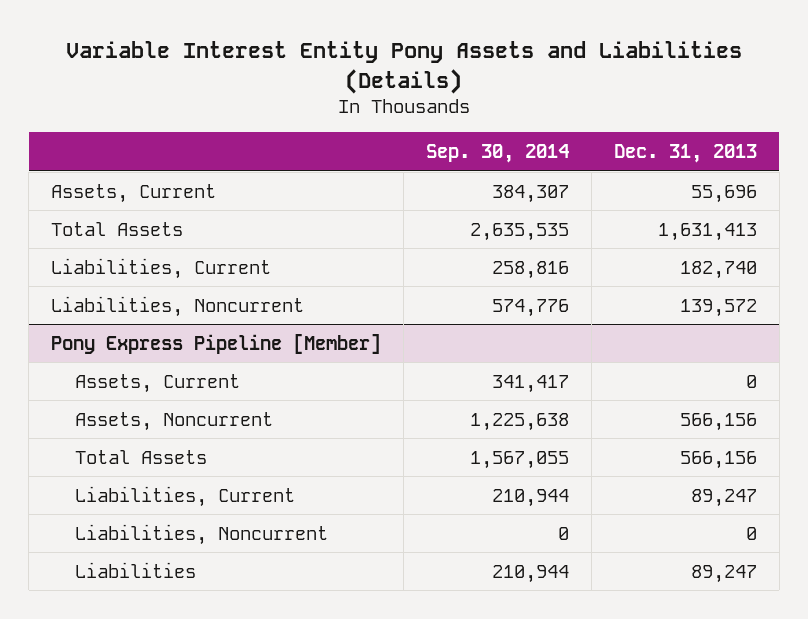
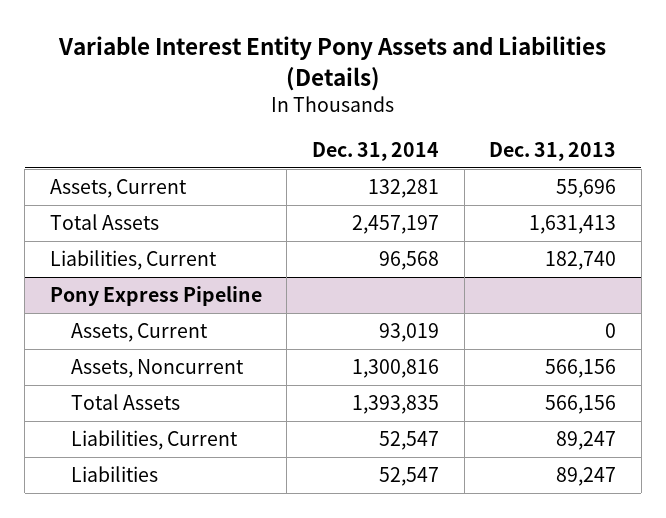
- | Sep. 30, 2014 | Dec. 31, 2013
+ | Dec. 31, 2014 | Dec. 31, 2013
- Liabilities, Noncurrent | 574,776 | 139,572
- Pony Express Pipeline [Member]
+ Pony Express Pipeline
- Liabilities, Noncurrent | 0 | 0

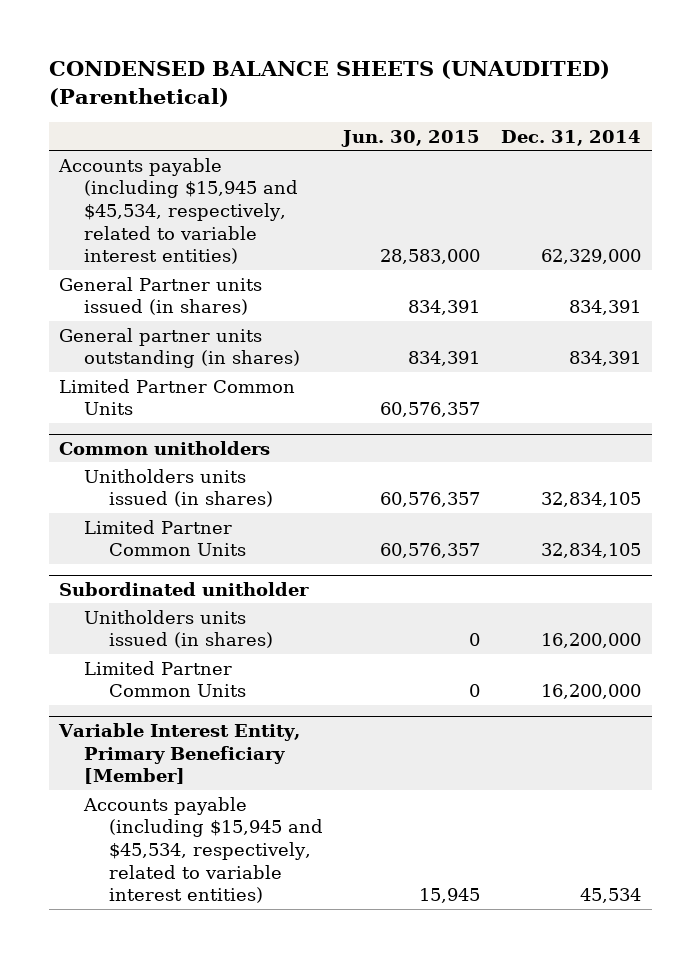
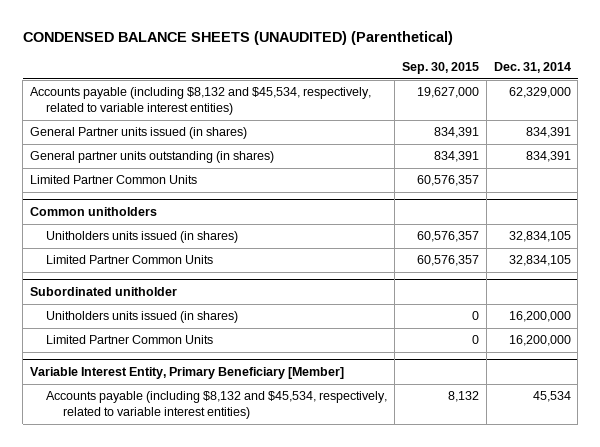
- | Jun. 30, 2015 | Dec. 31, 2014
+ | Sep. 30, 2015 | Dec. 31, 2014
- Accounts payable (including $15,945 and $45,534, respectively, related to variable interest entities) | 28,583,000 | 62,329,000
+ Accounts payable (including $8,132 and $45,534, respectively, related to variable interest entities) | 19,627,000 | 62,329,000
@ Variable Interest Entity, Primary Beneficiary [Member]
- Accounts payable (including $15,945 and $45,534, respectively, related to variable interest entities) | 15,945 | 45,534
+ Accounts payable (including $8,132 and $45,534, respectively, related to variable interest entities) | 8,132 | 45,534

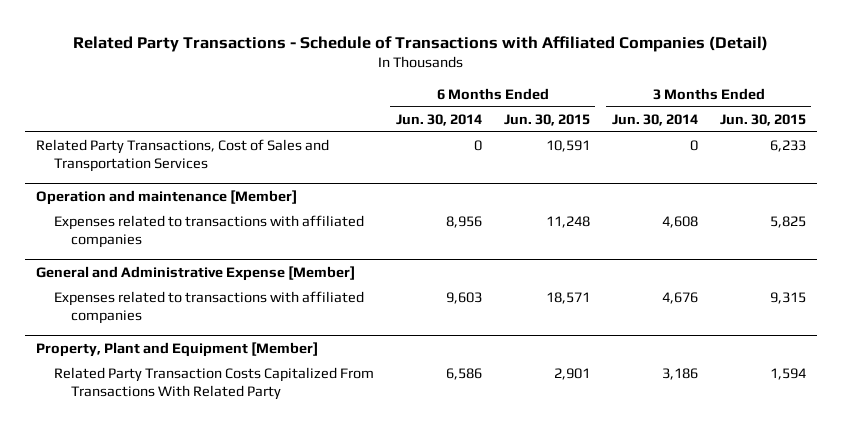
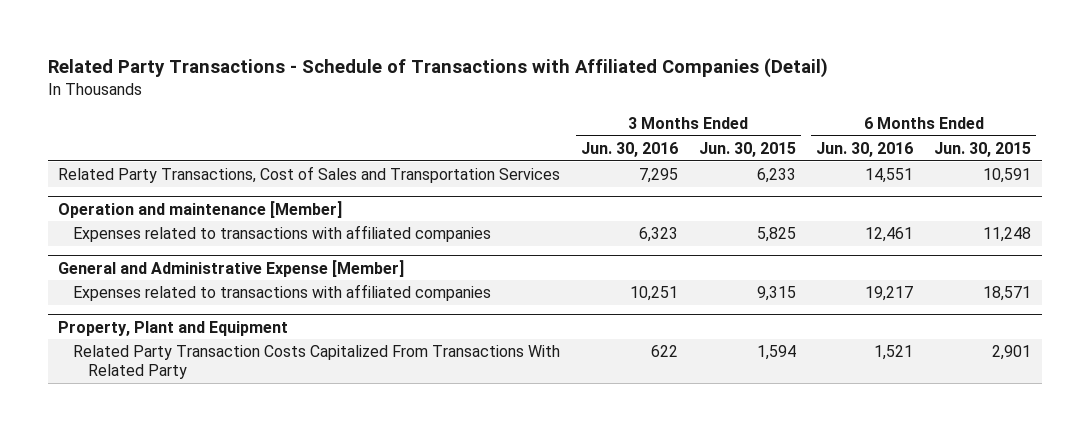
- | 6 Months Ended Jun. 30, 2014 | 6 Months Ended Jun. 30, 2015 | 3 Months Ended Jun. 30, 2014 | 3 Months Ended Jun. 30, 2015
+ | 3 Months Ended Jun. 30, 2016 | 3 Months Ended Jun. 30, 2015 | 6 Months Ended Jun. 30, 2016 | 6 Months Ended Jun. 30, 2015
- Property, Plant and Equipment [Member]
+ Property, Plant and Equipment

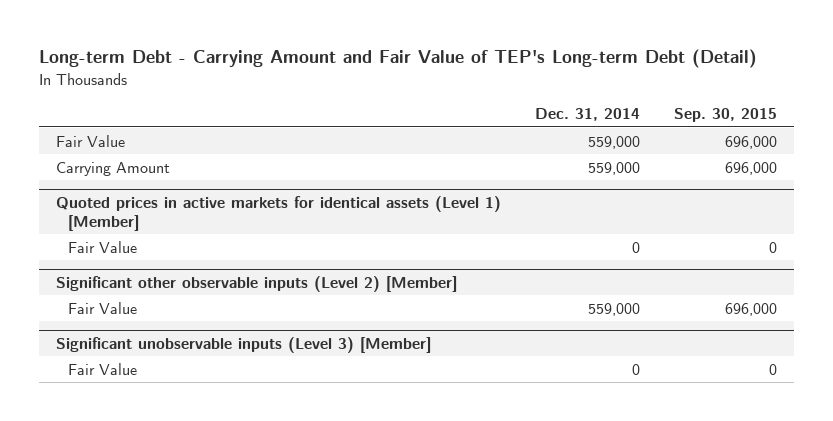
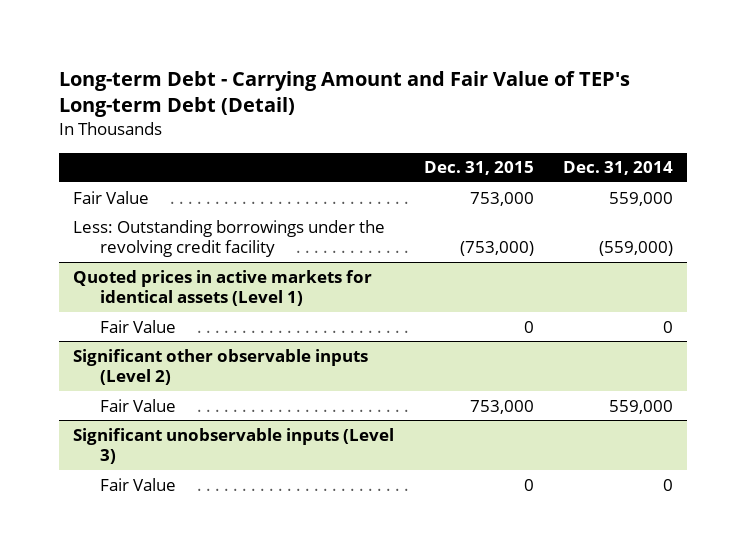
- | Dec. 31, 2014 | Sep. 30, 2015
+ | Dec. 31, 2015 | Dec. 31, 2014
- Carrying Amount | 559,000 | 696,000
- Quoted prices in active markets for identical assets (Level 1) [Member]
+ Less: Outstanding borrowings under the revolving credit facility | (753,000) | (559,000)
+ Quoted prices in active markets for identical assets (Level 1)
- Significant other observable inputs (Level 2) [Member]
+ Significant other observable inputs (Level 2)
- Significant unobservable inputs (Level 3) [Member]
+ Significant unobservable inputs (Level 3)

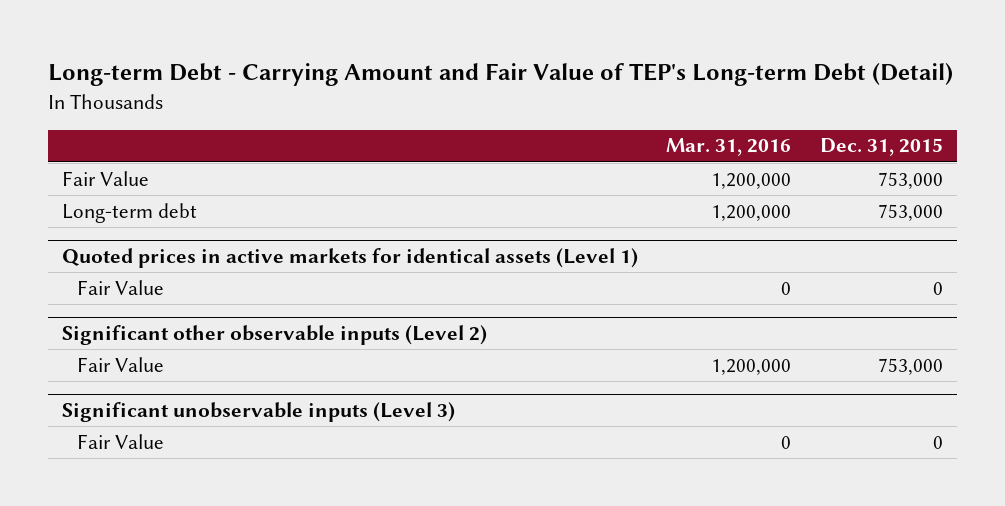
- | Dec. 31, 2015 | Dec. 31, 2014
+ | Mar. 31, 2016 | Dec. 31, 2015
- Less: Outstanding borrowings under the revolving credit facility | (753,000) | (559,000)
+ Long-term debt | 1,200,000 | 753,000

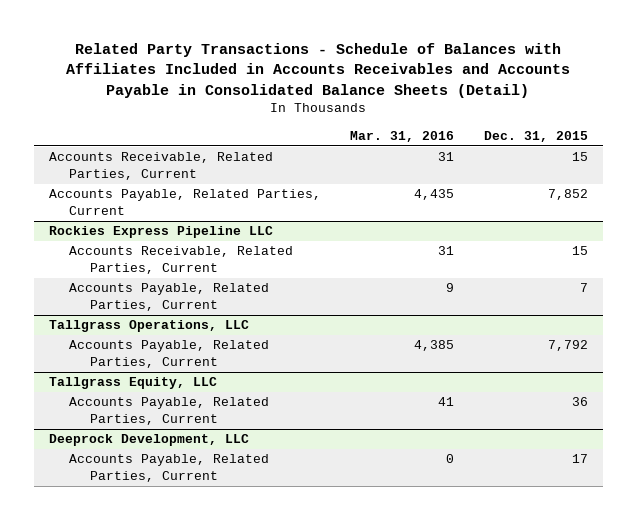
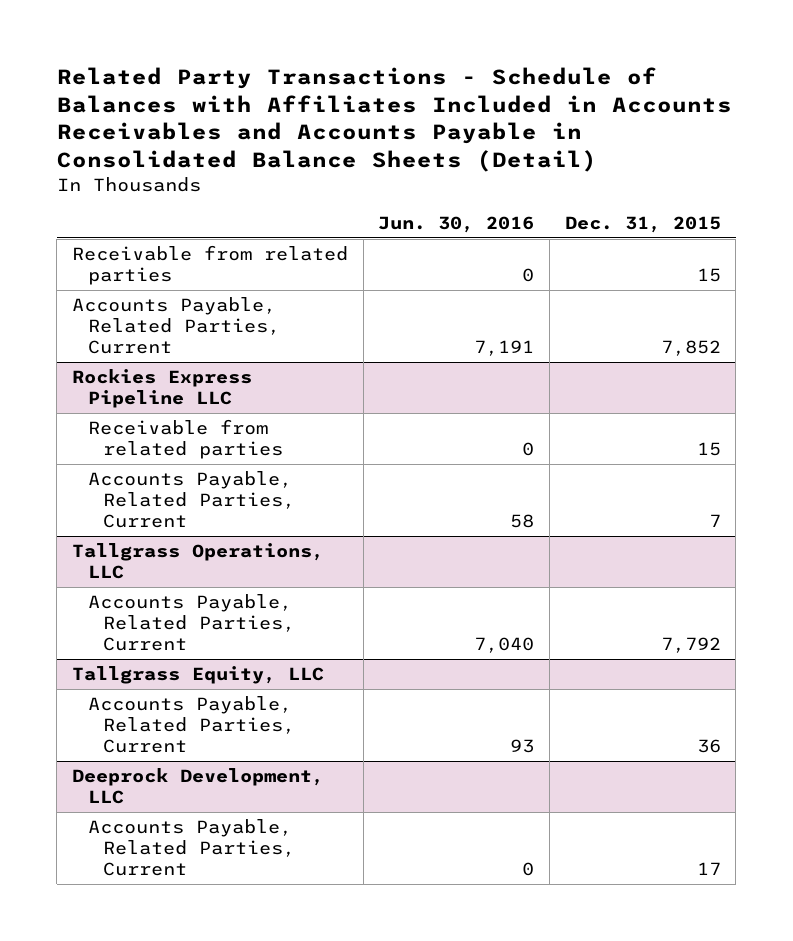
- | Mar. 31, 2016 | Dec. 31, 2015
+ | Jun. 30, 2016 | Dec. 31, 2015
- Accounts Receivable, Related Parties, Current | 31 | 15
+ Receivable from related parties | 0 | 15
@ Rockies Express Pipeline LLC
- Accounts Receivable, Related Parties, Current | 31 | 15
+ Receivable from related parties | 0 | 15

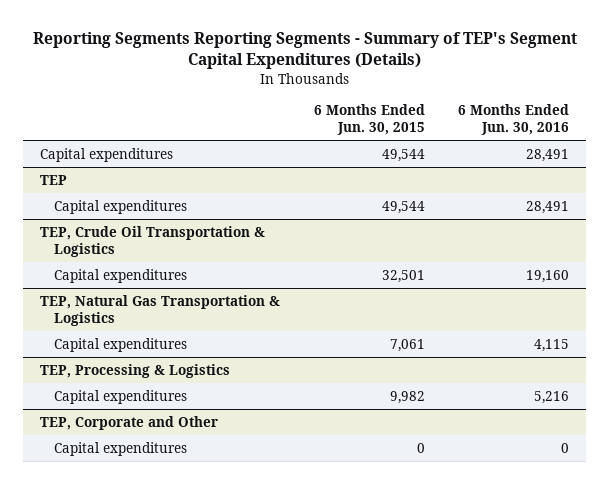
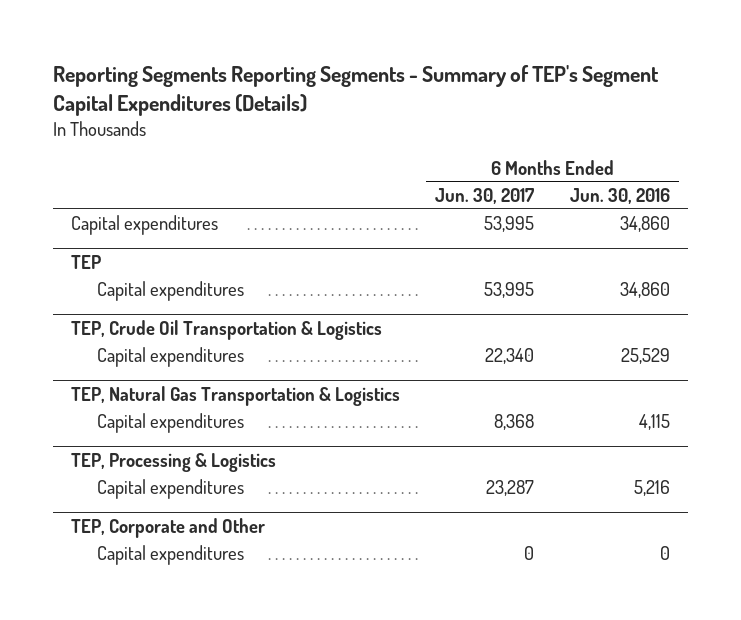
- | 6 Months Ended Jun. 30, 2015 | 6 Months Ended Jun. 30, 2016
+ | 6 Months Ended Jun. 30, 2017 | 6 Months Ended Jun. 30, 2016
- Capital expenditures | 49,544 | 28,491
+ Capital expenditures | 53,995 | 34,860
@ TEP
- Capital expenditures | 49,544 | 28,491
+ Capital expenditures | 53,995 | 34,860
@ TEP, Crude Oil Transportation & Logistics
- Capital expenditures | 32,501 | 19,160
+ Capital expenditures | 22,340 | 25,529

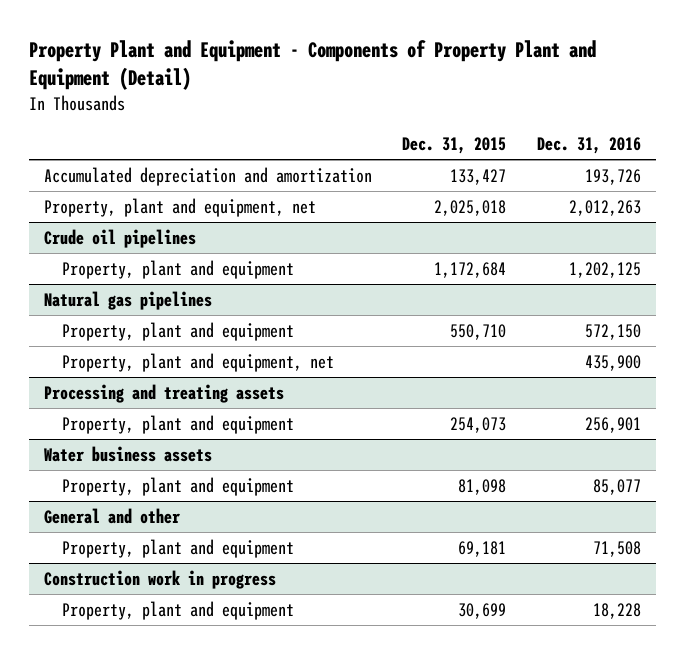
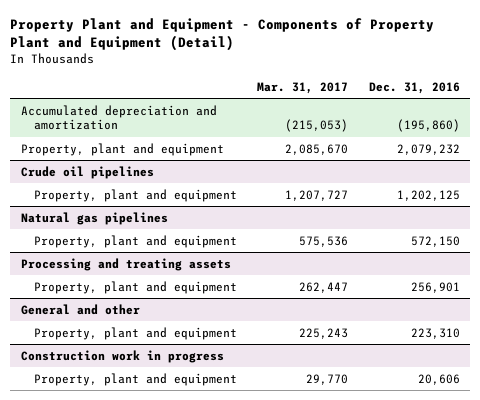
- | Dec. 31, 2015 | Dec. 31, 2016
+ | Mar. 31, 2017 | Dec. 31, 2016
- Accumulated depreciation and amortization | 133,427 | 193,726
- Property, plant and equipment, net | 2,025,018 | 2,012,263
+ Accumulated depreciation and amortization | (215,053) | (195,860)
+ Property, plant and equipment | 2,085,670 | 2,079,232
@ Natural gas pipelines
- Property, plant and equipment, net | | 435,900
- Water business assets
- Property, plant and equipment | 81,098 | 85,077
@ General and other
- Property, plant and equipment | 69,181 | 71,508
+ Property, plant and equipment | 225,243 | 223,310
@ Construction work in progress
- Property, plant and equipment | 30,699 | 18,228
+ Property, plant and equipment | 29,770 | 20,606

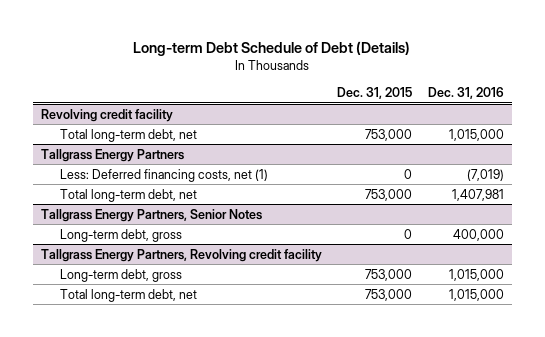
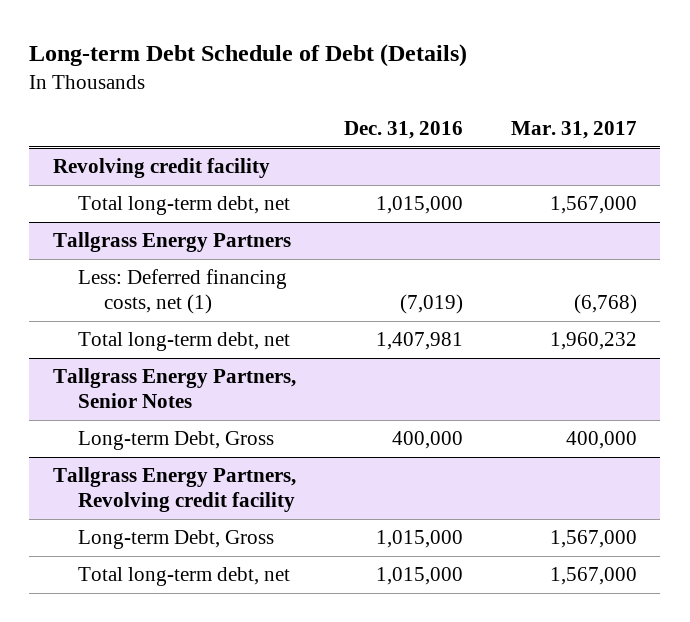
- | Dec. 31, 2015 | Dec. 31, 2016
+ | Dec. 31, 2016 | Mar. 31, 2017
@ Tallgrass Energy Partners, Senior Notes
- Long-term debt, gross | 0 | 400,000
+ Long-term Debt, Gross | 400,000 | 400,000
@ Tallgrass Energy Partners, Revolving credit facility
- Long-term debt, gross | 753,000 | 1,015,000
+ Long-term Debt, Gross | 1,015,000 | 1,567,000

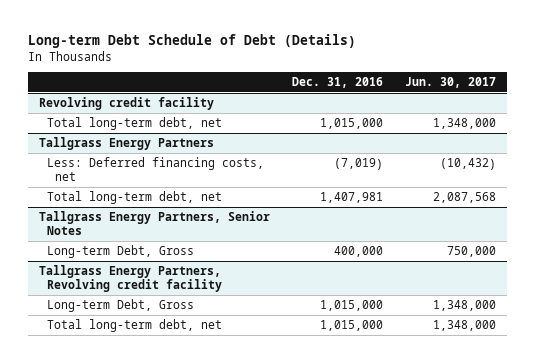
- | Dec. 31, 2016 | Mar. 31, 2017
+ | Dec. 31, 2016 | Jun. 30, 2017
@ Tallgrass Energy Partners
- Less: Deferred financing costs, net (1) | (7,019) | (6,768)
+ Less: Deferred financing costs, net | (7,019) | (10,432)

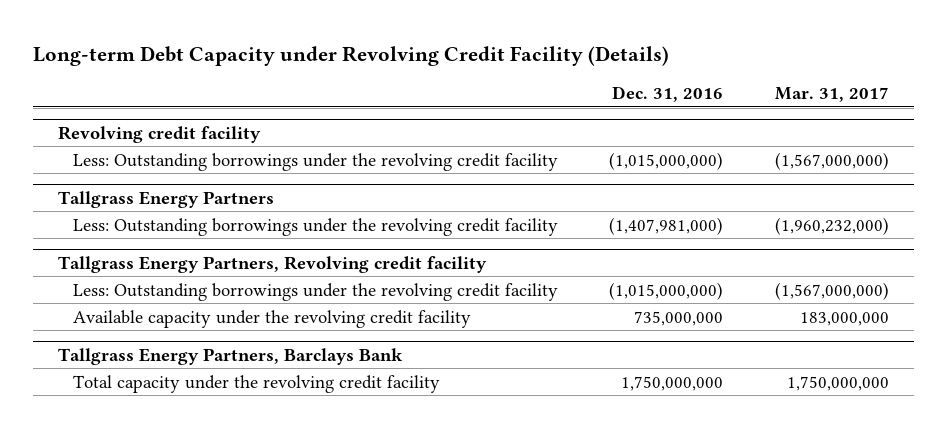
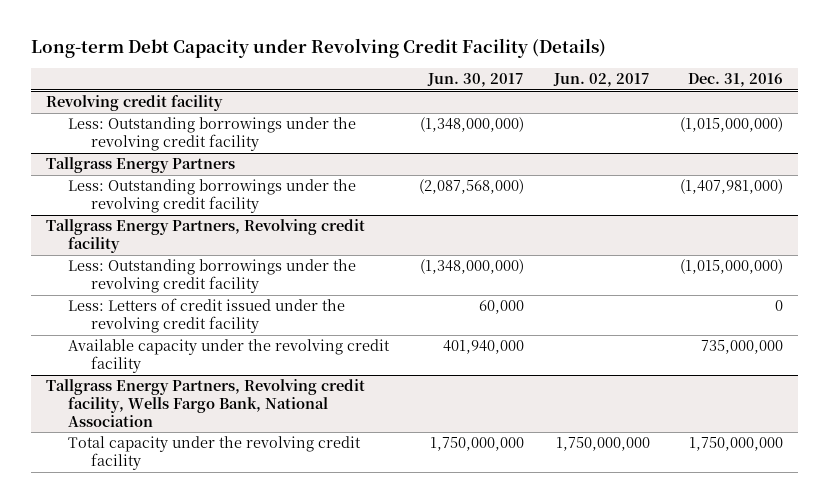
- | Dec. 31, 2016 | Mar. 31, 2017
+ | Jun. 30, 2017 | Jun. 02, 2017 | Dec. 31, 2016
@ Tallgrass Energy Partners, Revolving credit facility
+ Less: Letters of credit issued under the revolving credit facility | 60,000 | | 0
- Tallgrass Energy Partners, Barclays Bank
+ Tallgrass Energy Partners, Revolving credit facility, Wells Fargo Bank, National Association

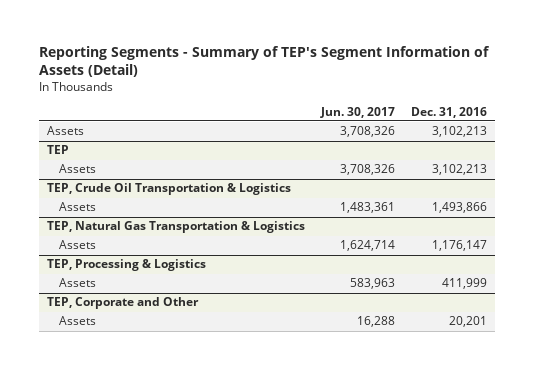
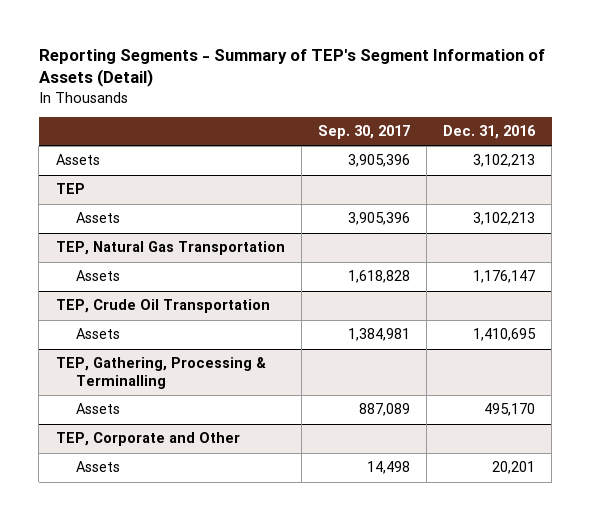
- | Jun. 30, 2017 | Dec. 31, 2016
+ | Sep. 30, 2017 | Dec. 31, 2016
- TEP, Crude Oil Transportation & Logistics
- Assets | 1,483,361 | 1,493,866
- TEP, Natural Gas Transportation & Logistics
+ TEP, Natural Gas Transportation
- TEP, Processing & Logistics
- Assets | 583,963 | 411,999
+ TEP, Crude Oil Transportation
+ Assets | 1,384,981 | 1,410,695
+ TEP, Gathering, Processing & Terminalling
+ Assets | 887,089 | 495,170

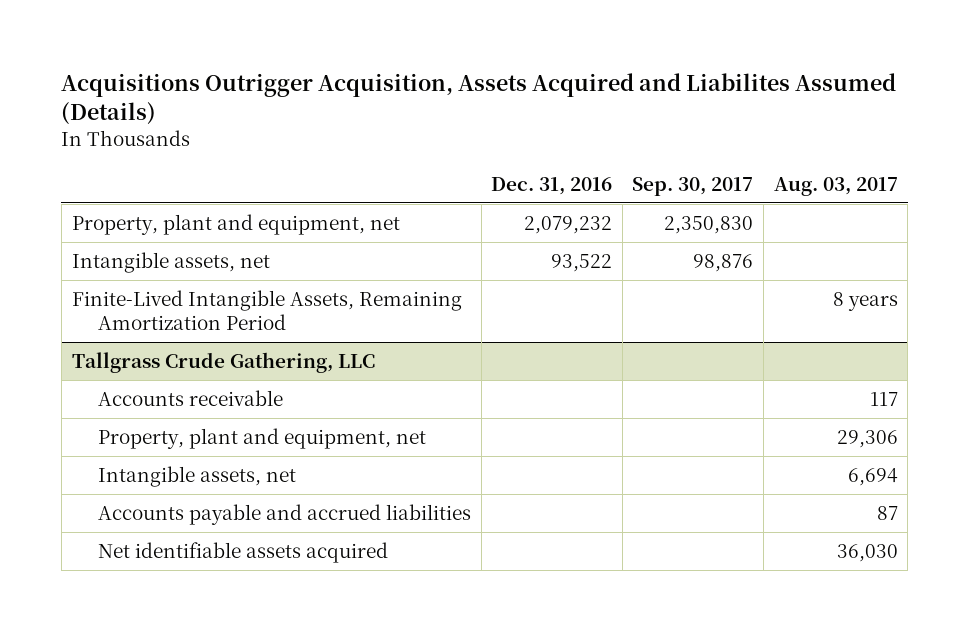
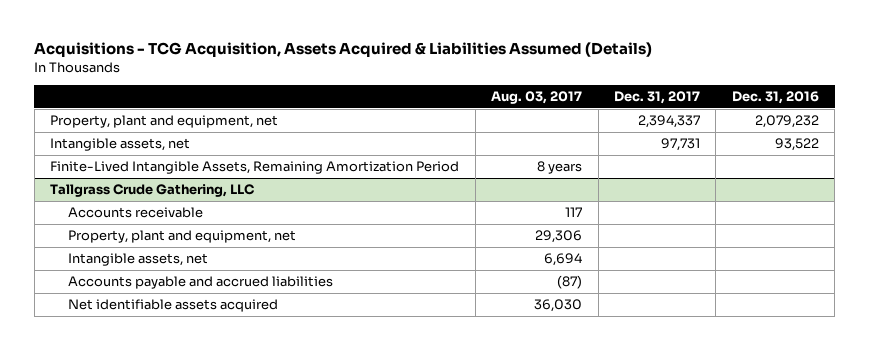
- Acquisitions Outrigger Acquisition, Assets Acquired and Liabilites Assumed (Details)
+ Acquisitions - TCG Acquisition, Assets Acquired & Liabilities Assumed (Details)
- | Dec. 31, 2016 | Sep. 30, 2017 | Aug. 03, 2017
+ | Aug. 03, 2017 | Dec. 31, 2017 | Dec. 31, 2016
@ Tallgrass Crude Gathering, LLC
- Accounts payable and accrued liabilities | | | 87
+ Accounts payable and accrued liabilities | (87) | |

